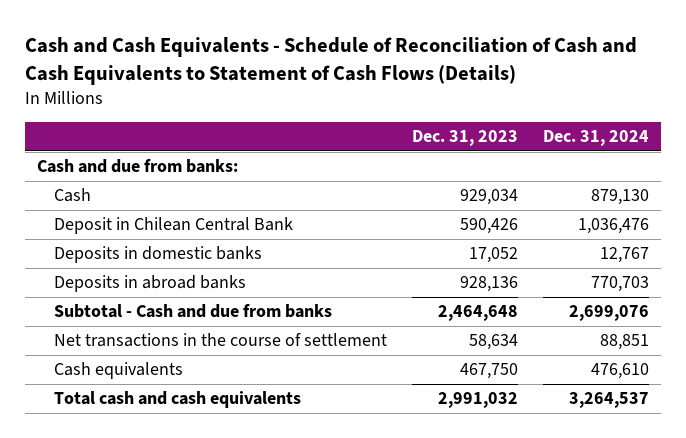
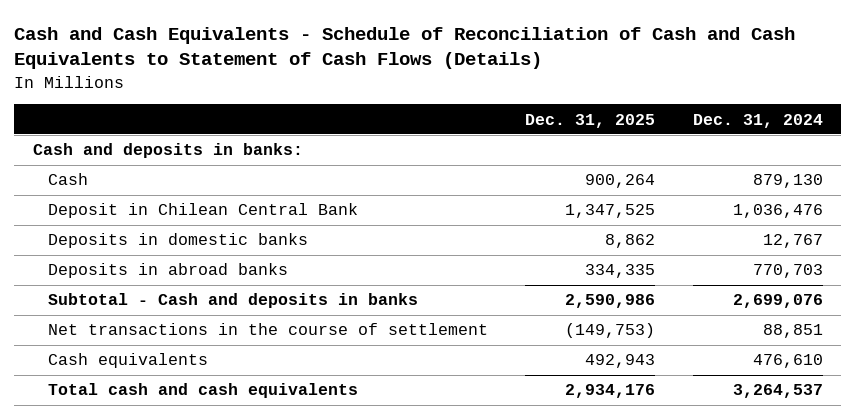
- | Dec. 31, 2023 | Dec. 31, 2024
+ | Dec. 31, 2025 | Dec. 31, 2024
- Cash and due from banks:
+ Cash and deposits in banks:
- Subtotal - Cash and due from banks | 2,464,648 | 2,699,076
+ Subtotal - Cash and deposits in banks | 2,590,986 | 2,699,076

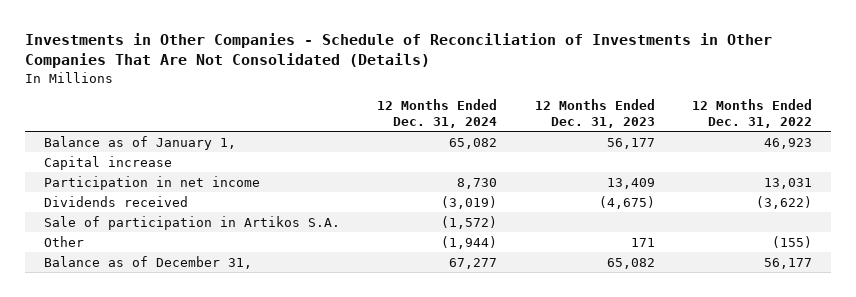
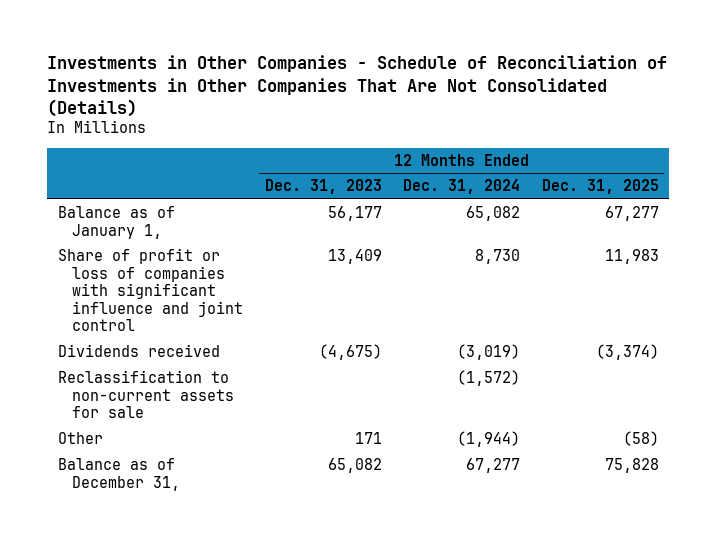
- | 12 Months Ended Dec. 31, 2024 | 12 Months Ended Dec. 31, 2023 | 12 Months Ended Dec. 31, 2022
+ | 12 Months Ended Dec. 31, 2023 | 12 Months Ended Dec. 31, 2024 | 12 Months Ended Dec. 31, 2025
- Capital increase
- Participation in net income | 8,730 | 13,409 | 13,031
+ Share of profit or loss of companies with significant influence and joint control | 13,409 | 8,730 | 11,983
- Sale of participation in Artikos S.A. | (1,572) | |
+ Reclassification to non-current assets for sale | | (1,572) |

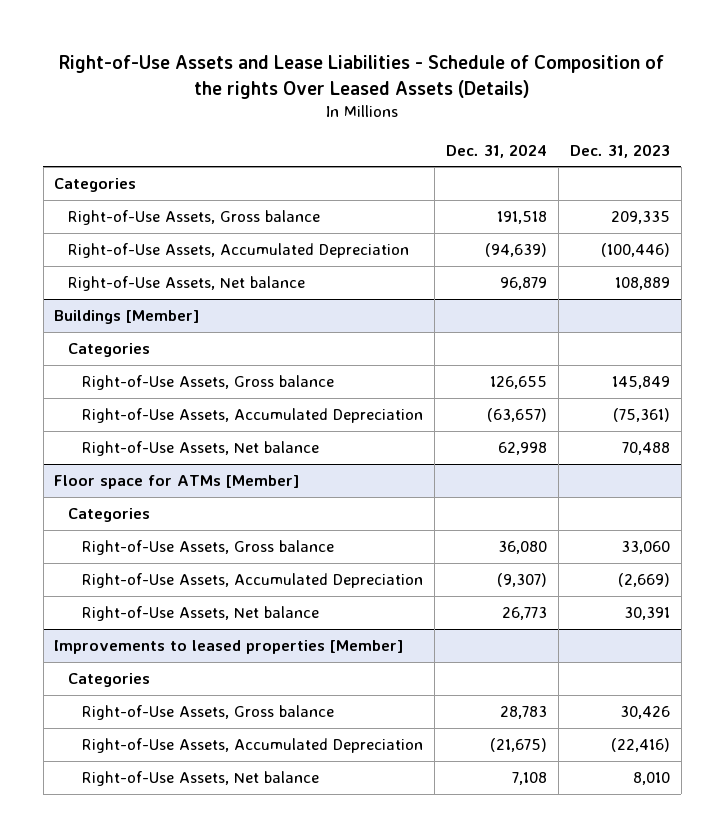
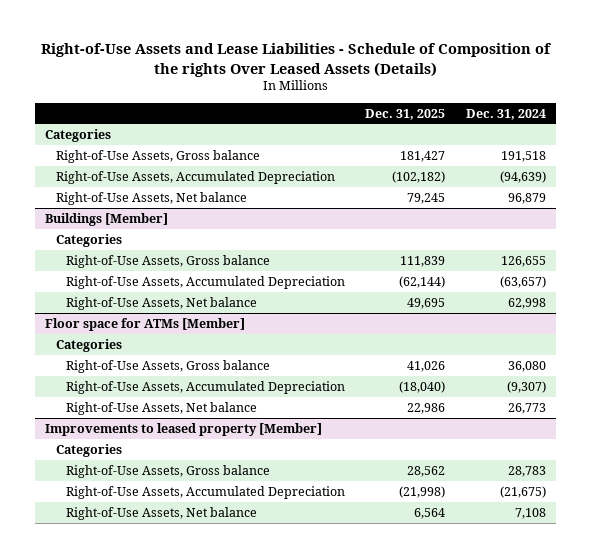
- | Dec. 31, 2024 | Dec. 31, 2023
+ | Dec. 31, 2025 | Dec. 31, 2024
- Improvements to leased properties [Member]
+ Improvements to leased property [Member]

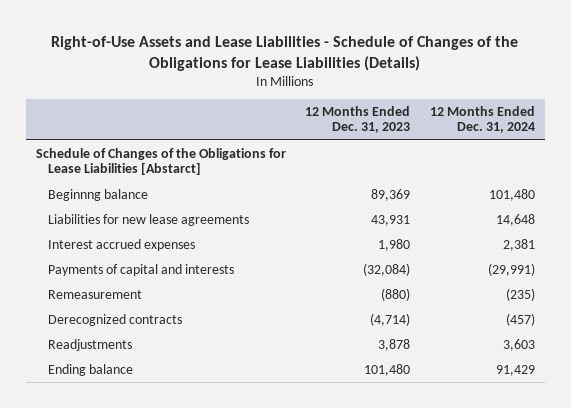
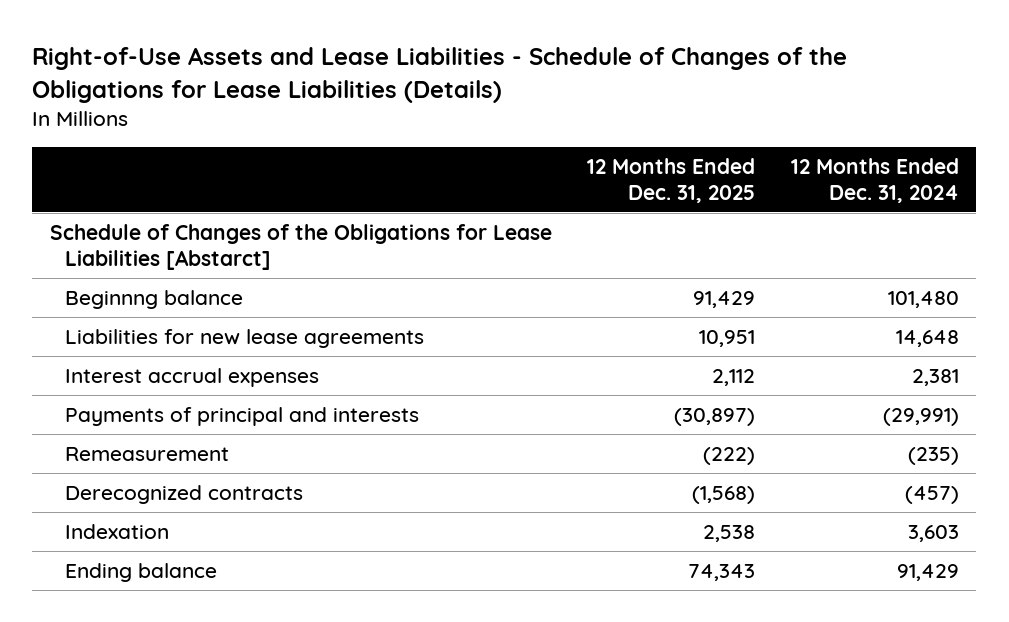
- | 12 Months Ended Dec. 31, 2023 | 12 Months Ended Dec. 31, 2024
+ | 12 Months Ended Dec. 31, 2025 | 12 Months Ended Dec. 31, 2024
- Interest accrued expenses | 1,980 | 2,381
- Payments of capital and interests | (32,084) | (29,991)
+ Interest accrual expenses | 2,112 | 2,381
+ Payments of principal and interests | (30,897) | (29,991)
- Readjustments | 3,878 | 3,603
+ Indexation | 2,538 | 3,603

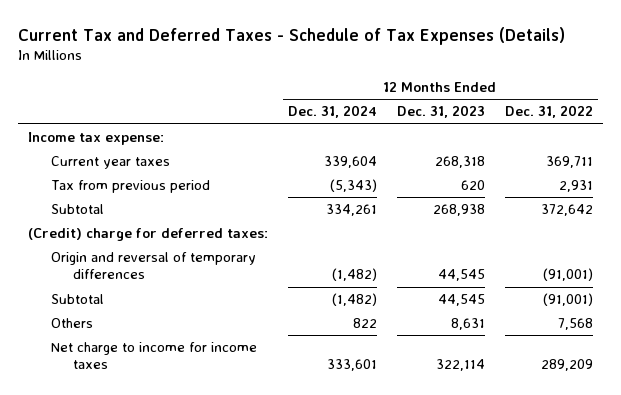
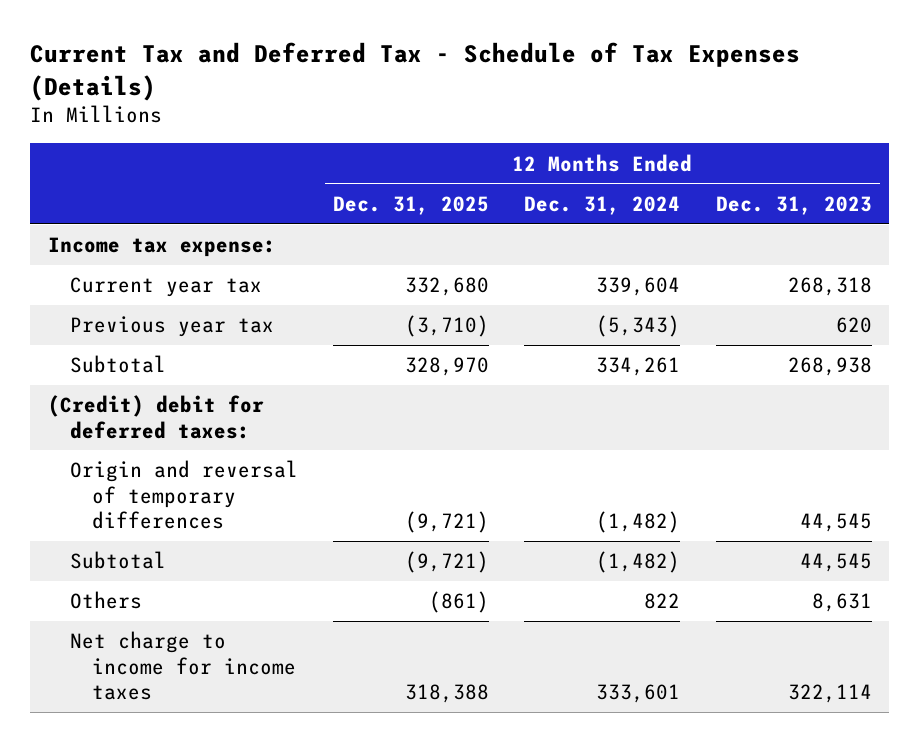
- Current Tax and Deferred Taxes - Schedule of Tax Expenses (Details)
+ Current Tax and Deferred Tax - Schedule of Tax Expenses (Details)
- | 12 Months Ended Dec. 31, 2024 | 12 Months Ended Dec. 31, 2023 | 12 Months Ended Dec. 31, 2022
+ | 12 Months Ended Dec. 31, 2025 | 12 Months Ended Dec. 31, 2024 | 12 Months Ended Dec. 31, 2023
- Current year taxes | 339,604 | 268,318 | 369,711
- Tax from previous period | (5,343) | 620 | 2,931
+ Current year tax | 332,680 | 339,604 | 268,318
+ Previous year tax | (3,710) | (5,343) | 620
- (Credit) charge for deferred taxes:
+ (Credit) debit for deferred taxes:

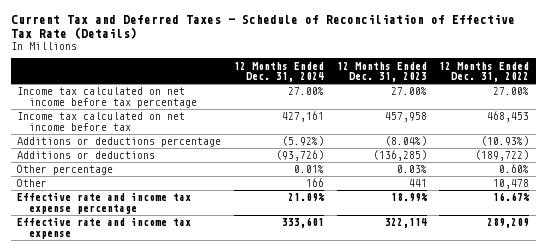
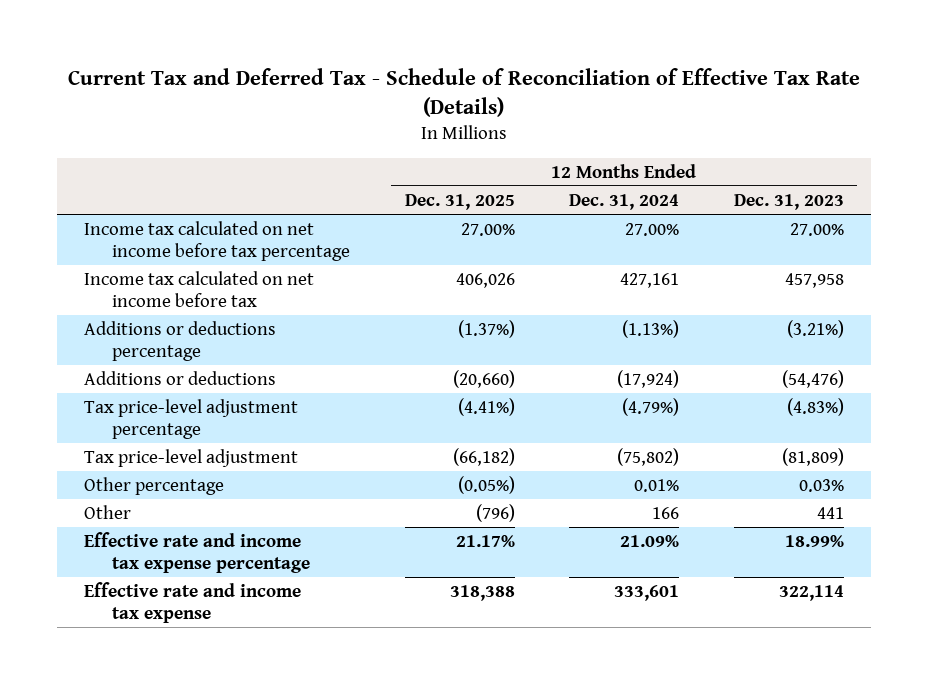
- Current Tax and Deferred Taxes - Schedule of Reconciliation of Effective Tax Rate (Details)
+ Current Tax and Deferred Tax - Schedule of Reconciliation of Effective Tax Rate (Details)
- | 12 Months Ended Dec. 31, 2024 | 12 Months Ended Dec. 31, 2023 | 12 Months Ended Dec. 31, 2022
+ | 12 Months Ended Dec. 31, 2025 | 12 Months Ended Dec. 31, 2024 | 12 Months Ended Dec. 31, 2023
- Additions or deductions percentage | (5.92%) | (8.04%) | (10.93%)
- Additions or deductions | (93,726) | (136,285) | (189,722)
+ Additions or deductions percentage | (1.37%) | (1.13%) | (3.21%)
+ Additions or deductions | (20,660) | (17,924) | (54,476)
+ Tax price-level adjustment percentage | (4.41%) | (4.79%) | (4.83%)
+ Tax price-level adjustment | (66,182) | (75,802) | (81,809)

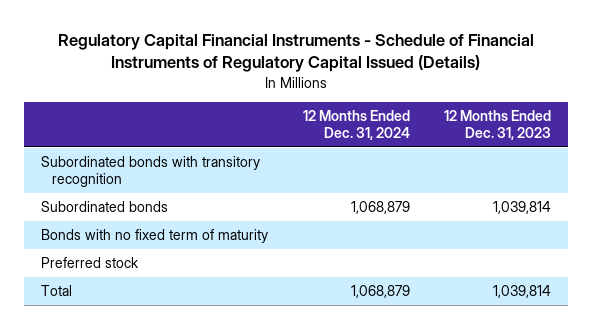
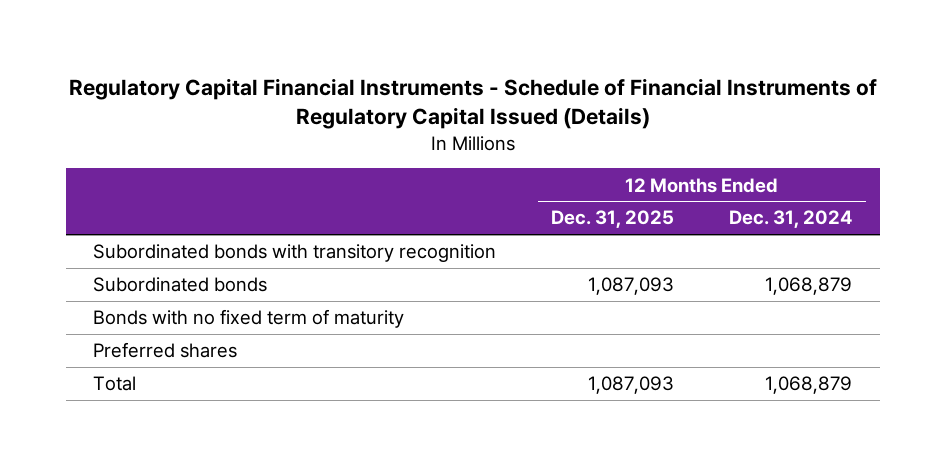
- | 12 Months Ended Dec. 31, 2024 | 12 Months Ended Dec. 31, 2023
+ | 12 Months Ended Dec. 31, 2025 | 12 Months Ended Dec. 31, 2024
- Preferred stock
+ Preferred shares

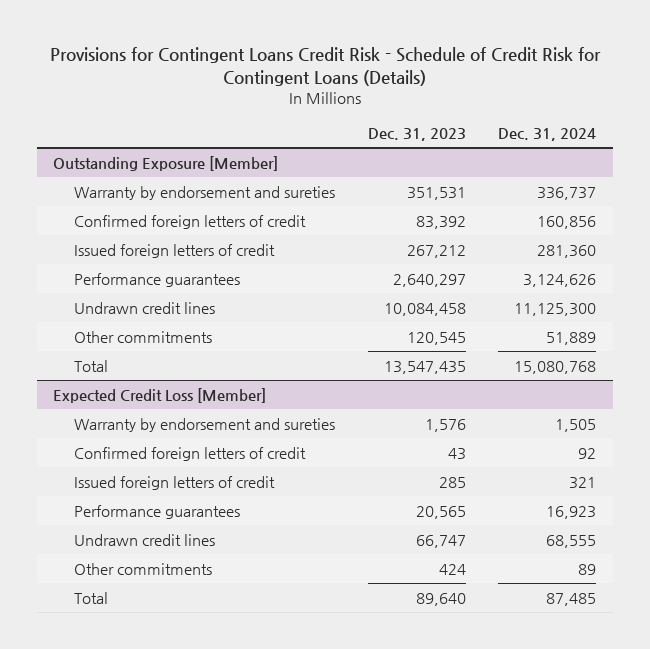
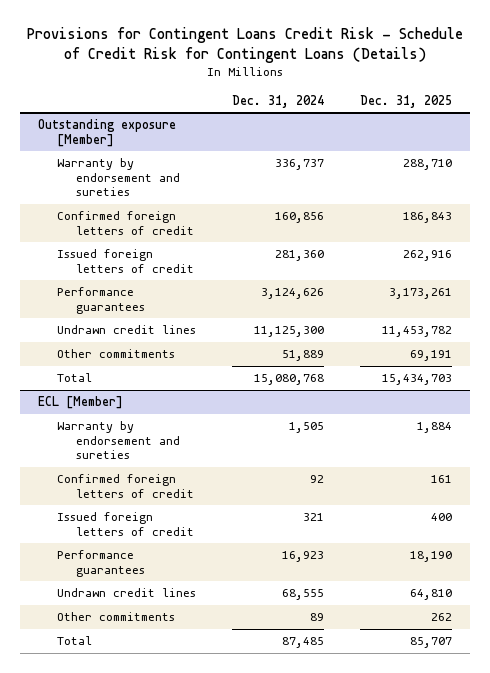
- | Dec. 31, 2023 | Dec. 31, 2024
+ | Dec. 31, 2024 | Dec. 31, 2025
- Outstanding Exposure [Member]
+ Outstanding exposure [Member]
- Expected Credit Loss [Member]
+ ECL [Member]

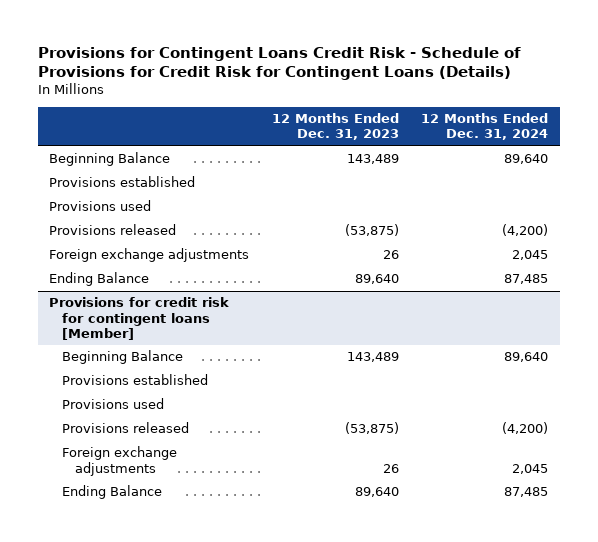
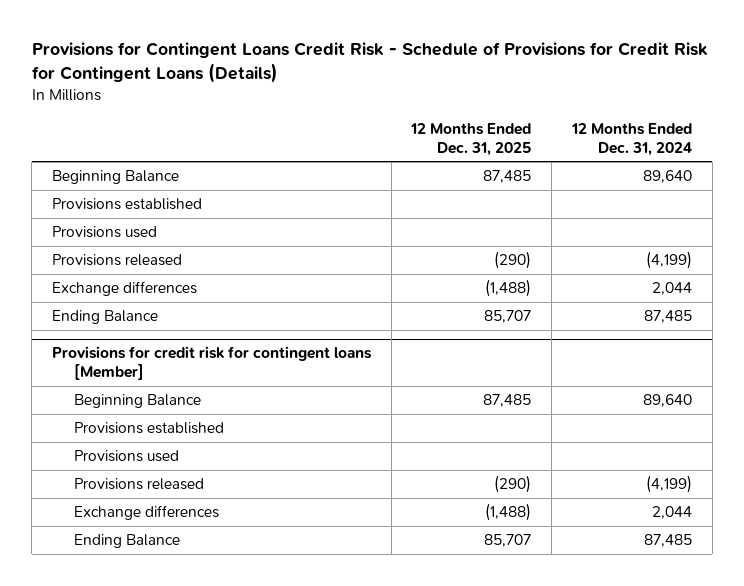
- | 12 Months Ended Dec. 31, 2023 | 12 Months Ended Dec. 31, 2024
+ | 12 Months Ended Dec. 31, 2025 | 12 Months Ended Dec. 31, 2024
- Provisions released | (53,875) | (4,200)
- Foreign exchange adjustments | 26 | 2,045
+ Provisions released | (290) | (4,199)
+ Exchange differences | (1,488) | 2,044
@ Provisions for credit risk for contingent loans [Member]
- Provisions released | (53,875) | (4,200)
- Foreign exchange adjustments | 26 | 2,045
+ Provisions released | (290) | (4,199)
+ Exchange differences | (1,488) | 2,044

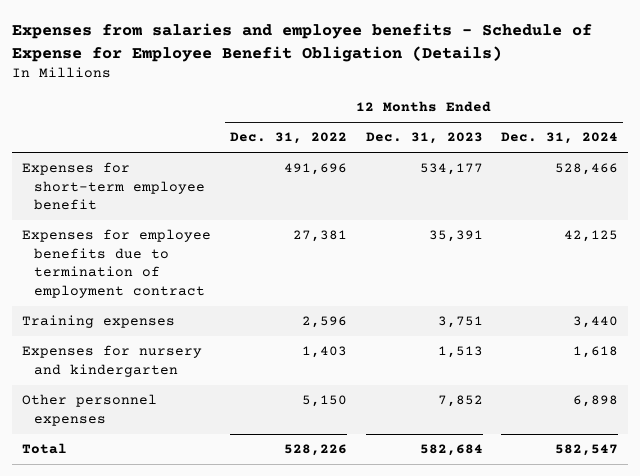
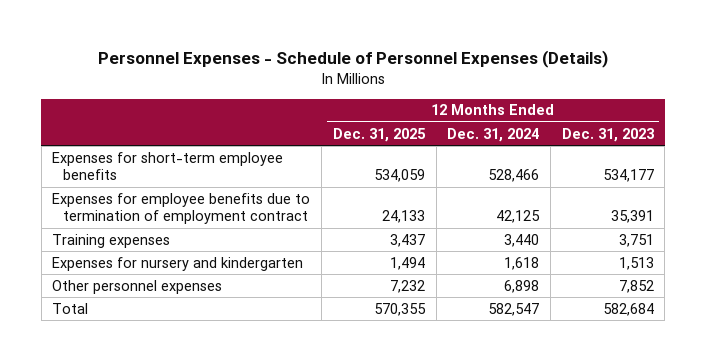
- Expenses from salaries and employee benefits - Schedule of Expense for Employee Benefit Obligation (Details)
+ Personnel Expenses - Schedule of Personnel Expenses (Details)
- | 12 Months Ended Dec. 31, 2022 | 12 Months Ended Dec. 31, 2023 | 12 Months Ended Dec. 31, 2024
+ | 12 Months Ended Dec. 31, 2025 | 12 Months Ended Dec. 31, 2024 | 12 Months Ended Dec. 31, 2023
- Expenses for short-term employee benefit | 491,696 | 534,177 | 528,466
+ Expenses for short-term employee benefits | 534,059 | 528,466 | 534,177

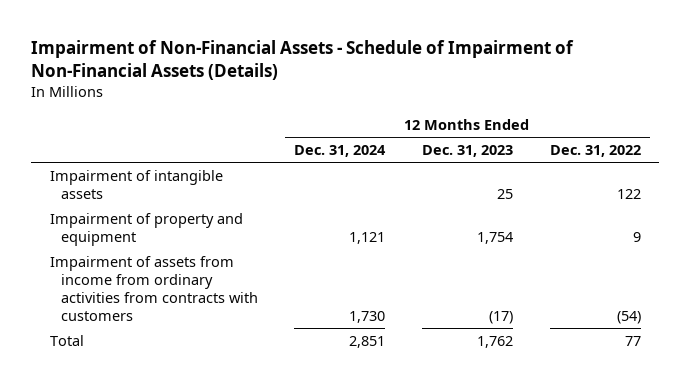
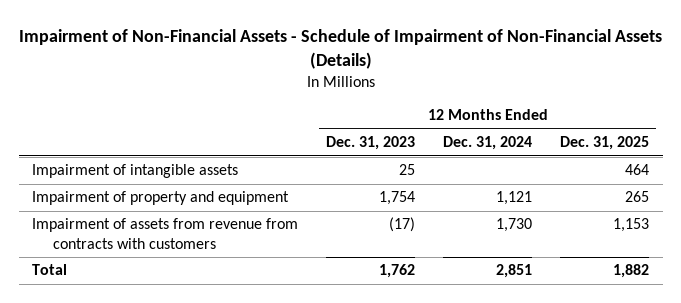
- | 12 Months Ended Dec. 31, 2024 | 12 Months Ended Dec. 31, 2023 | 12 Months Ended Dec. 31, 2022
+ | 12 Months Ended Dec. 31, 2023 | 12 Months Ended Dec. 31, 2024 | 12 Months Ended Dec. 31, 2025
- Impairment of assets from income from ordinary activities from contracts with customers | 1,730 | (17) | (54)
+ Impairment of assets from revenue from contracts with customers | (17) | 1,730 | 1,153

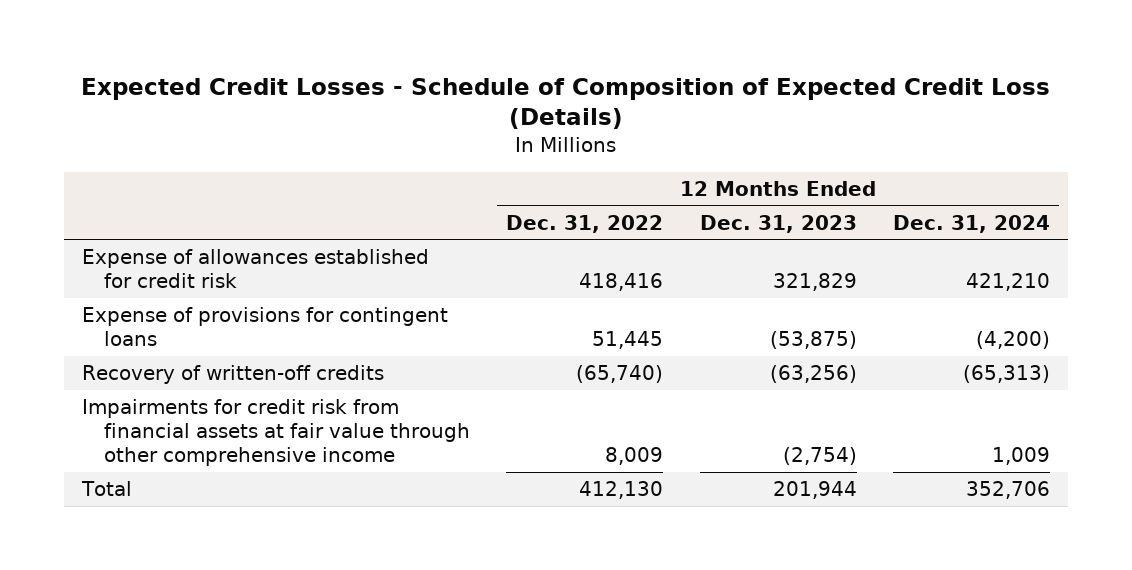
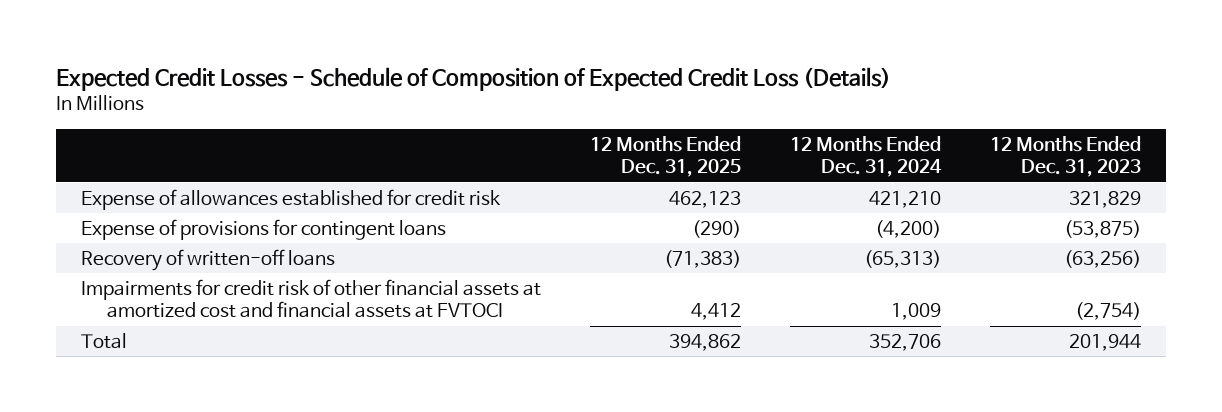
- | 12 Months Ended Dec. 31, 2022 | 12 Months Ended Dec. 31, 2023 | 12 Months Ended Dec. 31, 2024
+ | 12 Months Ended Dec. 31, 2025 | 12 Months Ended Dec. 31, 2024 | 12 Months Ended Dec. 31, 2023
- Recovery of written-off credits | (65,740) | (63,256) | (65,313)
- Impairments for credit risk from financial assets at fair value through other comprehensive income | 8,009 | (2,754) | 1,009
+ Recovery of written-off loans | (71,383) | (65,313) | (63,256)
+ Impairments for credit risk of other financial assets at amortized cost and financial assets at FVTOCI | 4,412 | 1,009 | (2,754)

